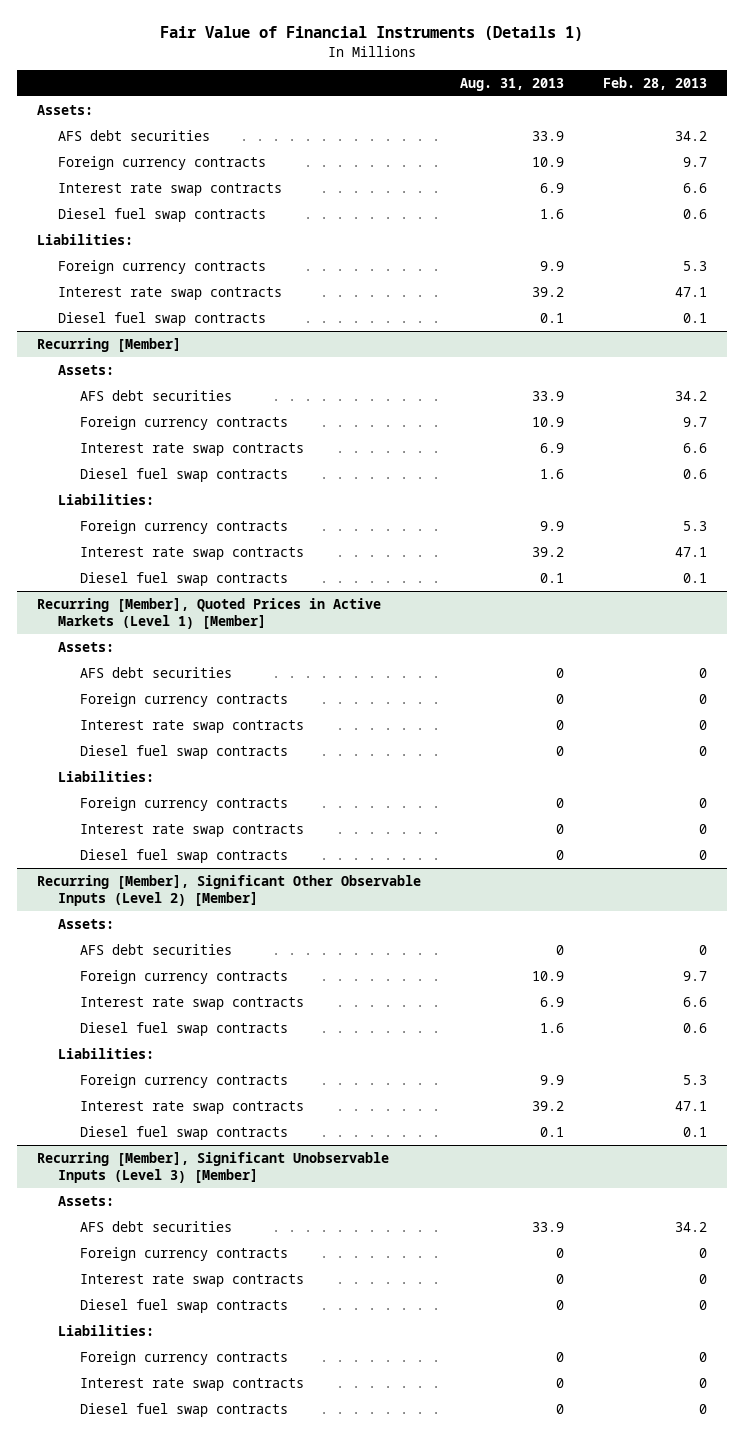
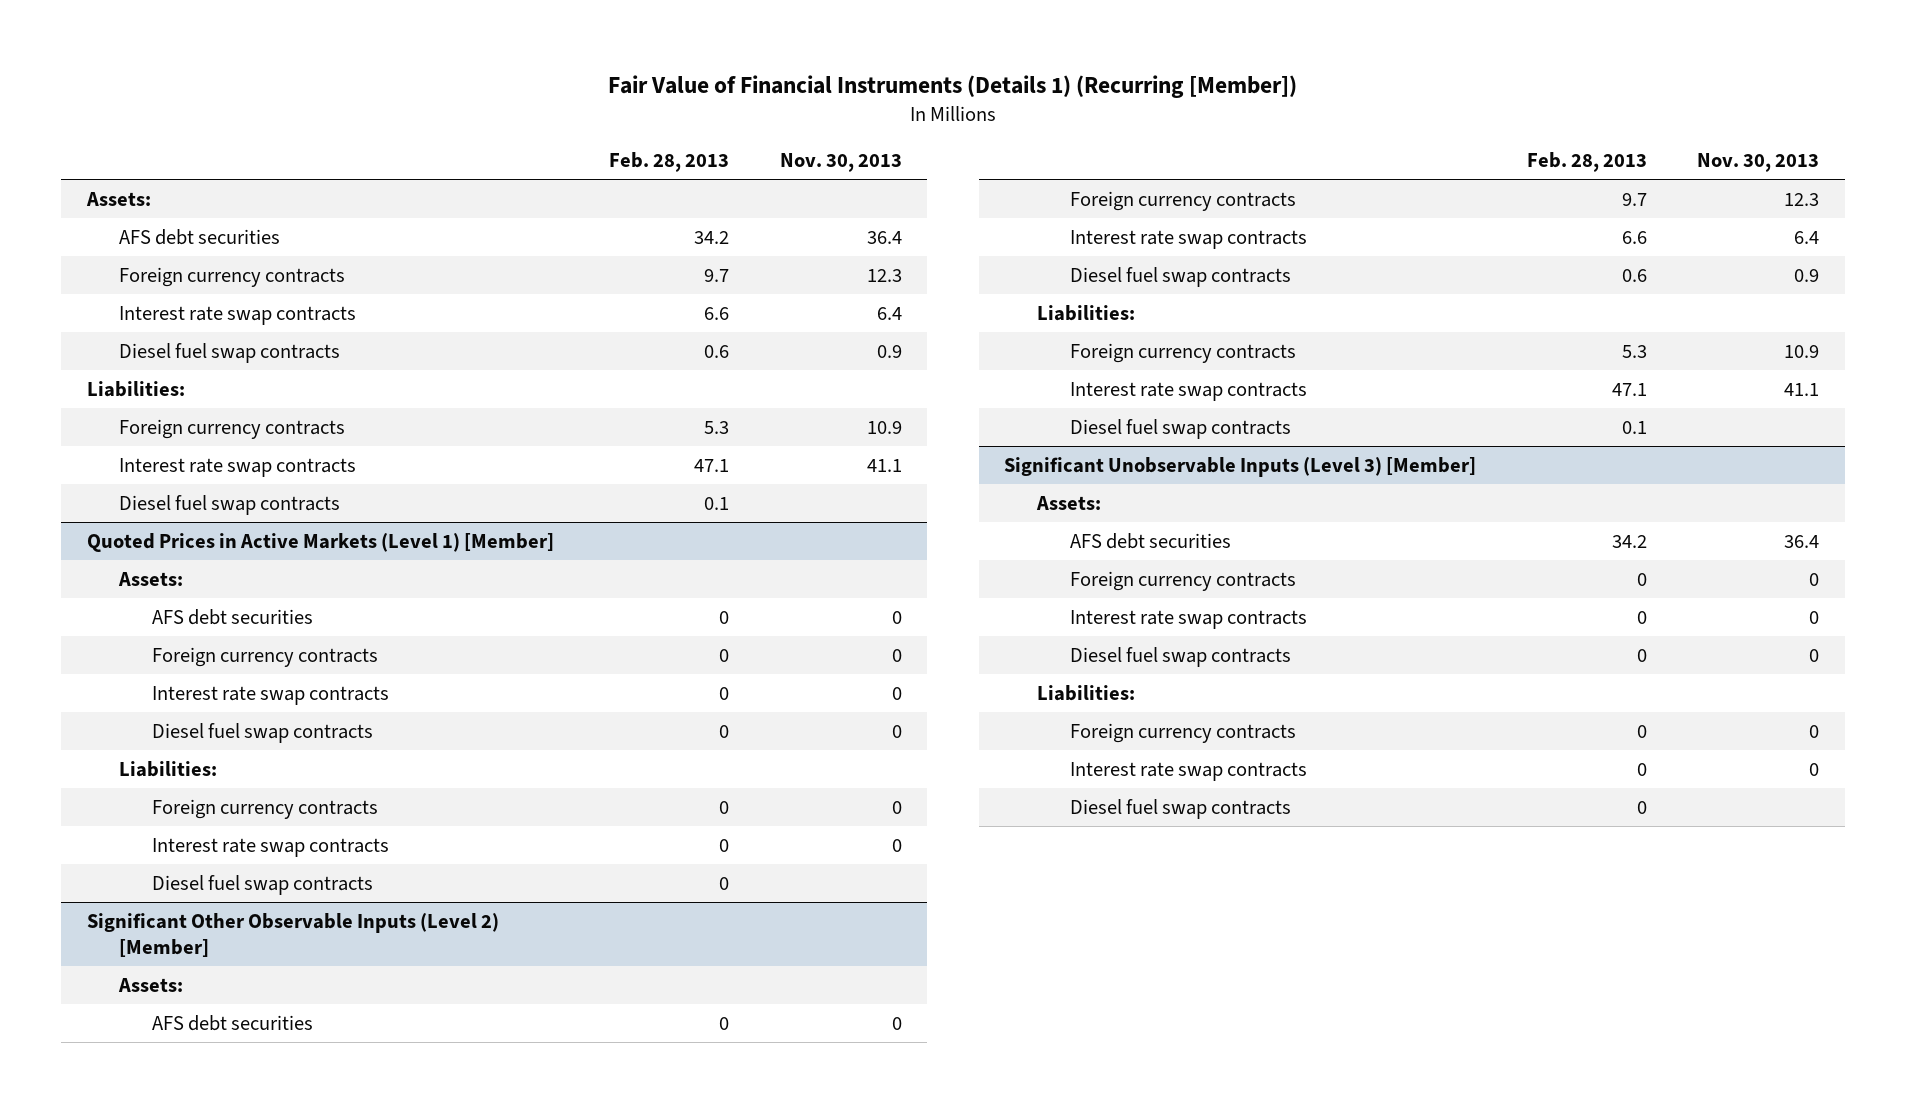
- Fair Value of Financial Instruments (Details 1)
+ Fair Value of Financial Instruments (Details 1) (Recurring [Member])
- | Aug. 31, 2013 | Feb. 28, 2013
+ | Feb. 28, 2013 | Nov. 30, 2013
- Recurring [Member]
- Assets:
- AFS debt securities | 33.9 | 34.2
- Foreign currency contracts | 10.9 | 9.7
- Interest rate swap contracts | 6.9 | 6.6
- Diesel fuel swap contracts | 1.6 | 0.6
- Liabilities:
- Foreign currency contracts | 9.9 | 5.3
- Interest rate swap contracts | 39.2 | 47.1
- Diesel fuel swap contracts | 0.1 | 0.1
- Recurring [Member], Quoted Prices in Active Markets (Level 1) [Member]
+ Quoted Prices in Active Markets (Level 1) [Member]
- Recurring [Member], Significant Other Observable Inputs (Level 2) [Member]
+ Significant Other Observable Inputs (Level 2) [Member]
- Recurring [Member], Significant Unobservable Inputs (Level 3) [Member]
+ Significant Unobservable Inputs (Level 3) [Member]

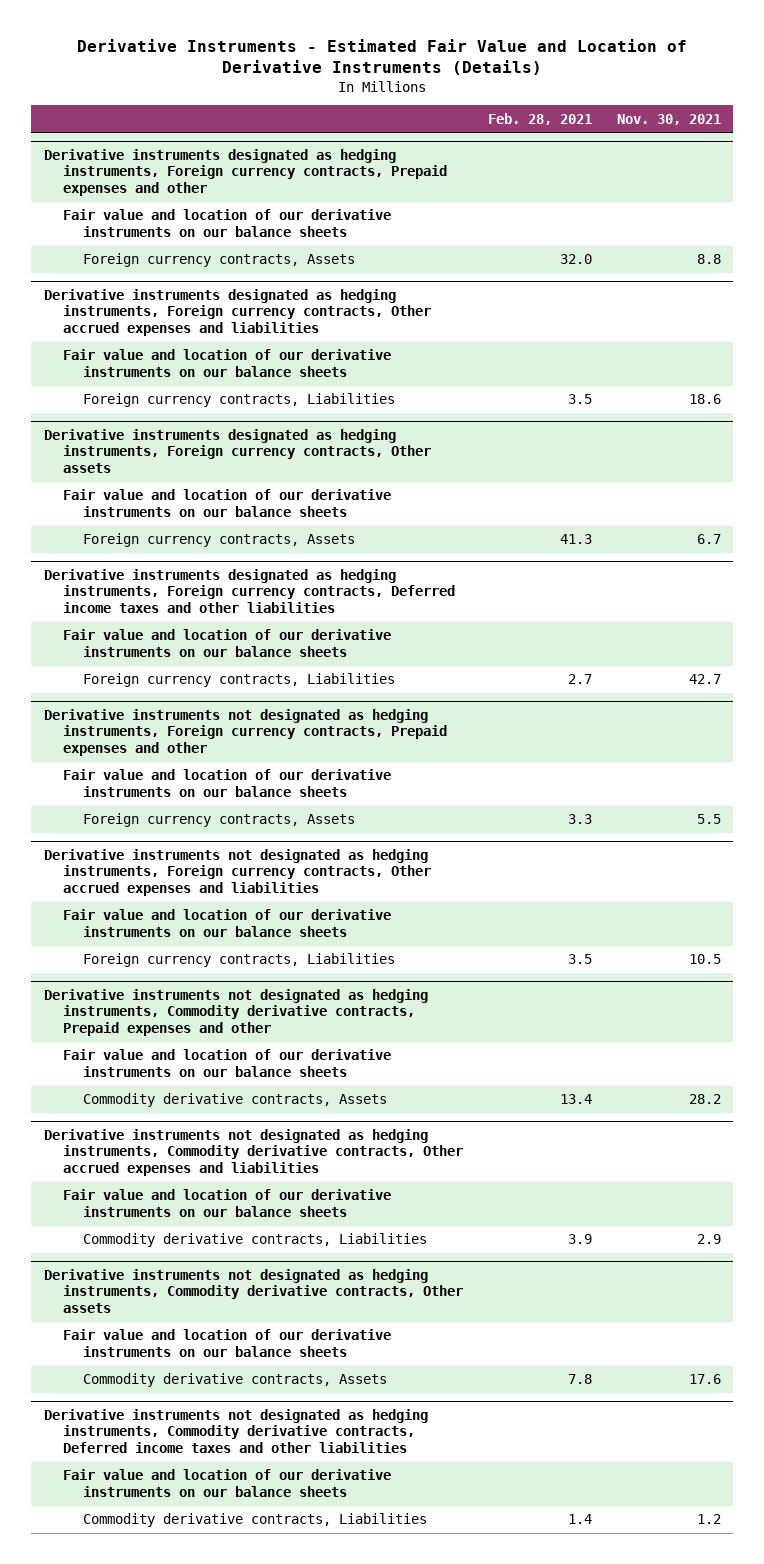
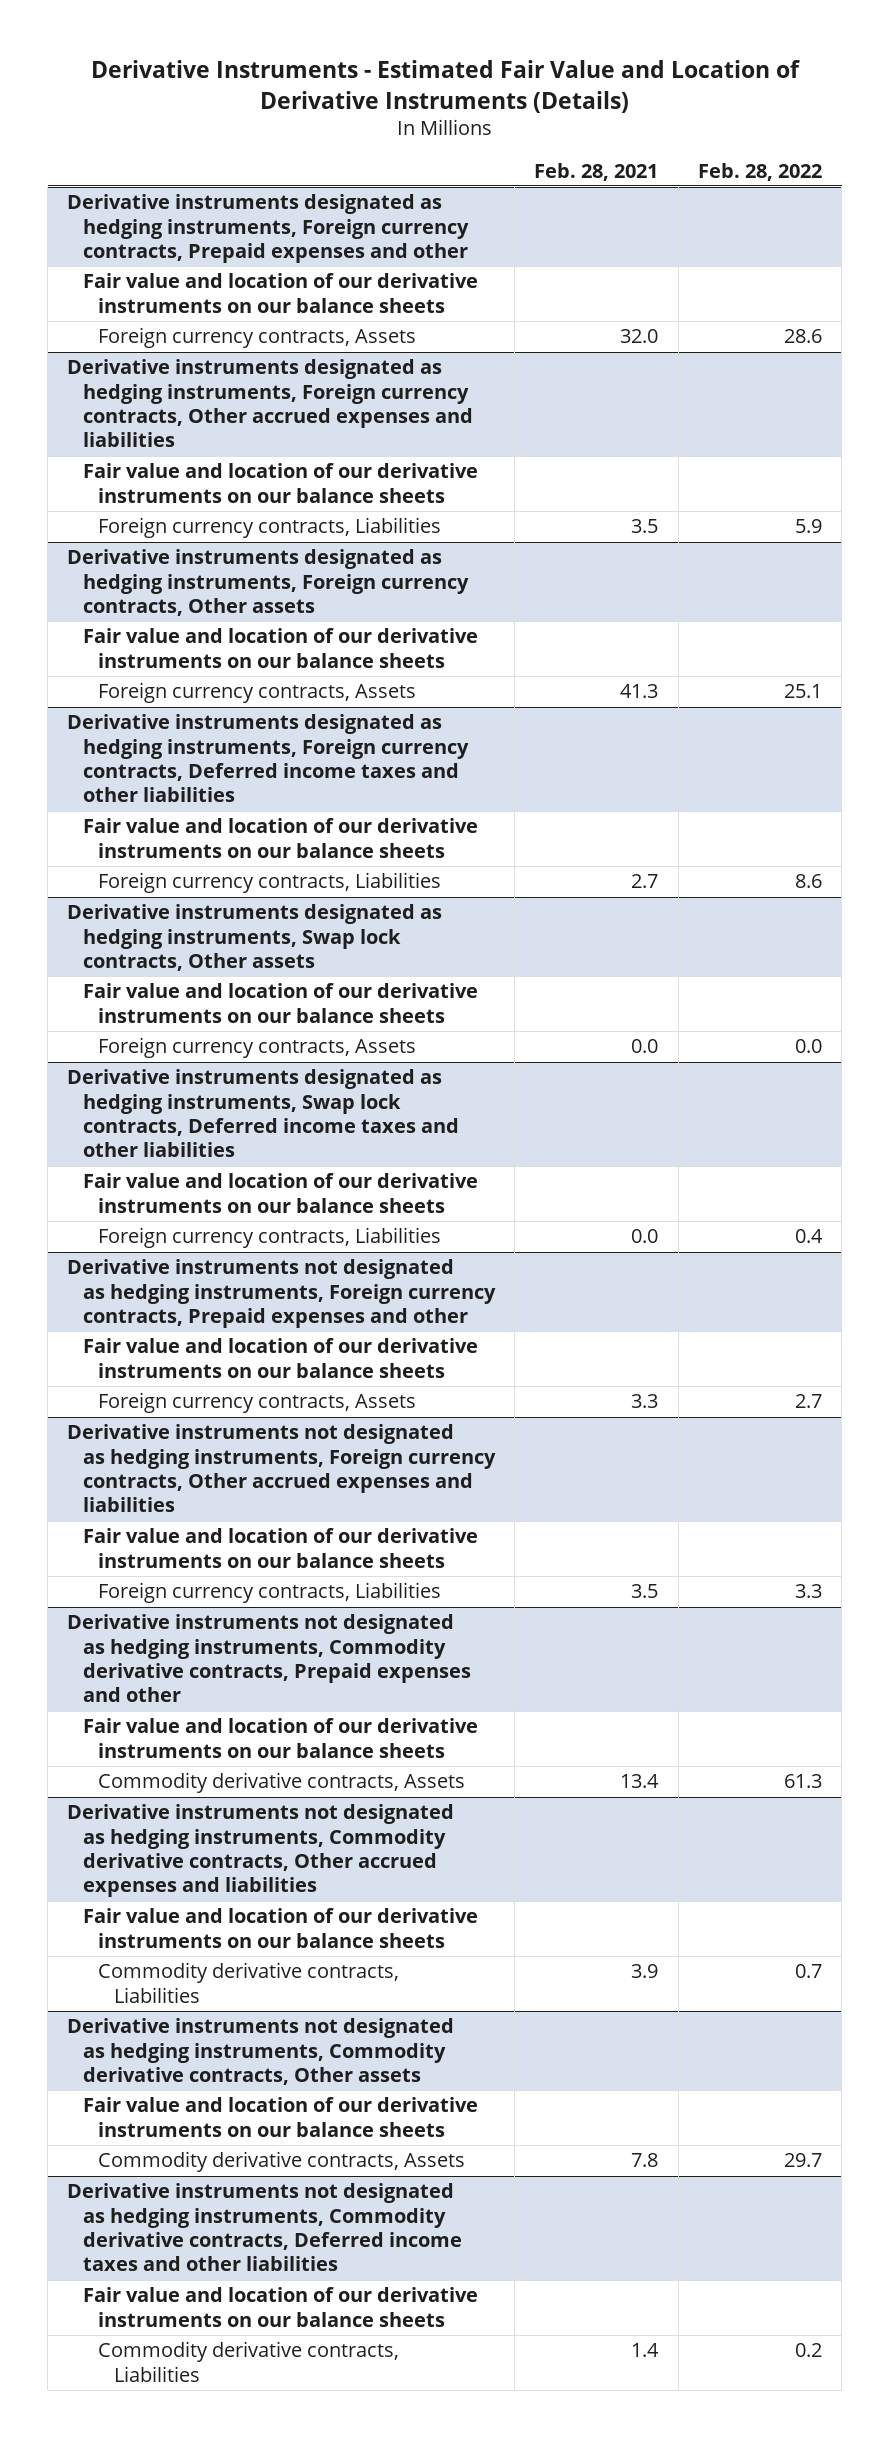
- | Feb. 28, 2021 | Nov. 30, 2021
+ | Feb. 28, 2021 | Feb. 28, 2022
+ Derivative instruments designated as hedging instruments, Swap lock contracts, Other assets
+ Fair value and location of our derivative instruments on our balance sheets
+ Foreign currency contracts, Assets | 0.0 | 0.0
+ Derivative instruments designated as hedging instruments, Swap lock contracts, Deferred income taxes and other liabilities
+ Fair value and location of our derivative instruments on our balance sheets
+ Foreign currency contracts, Liabilities | 0.0 | 0.4

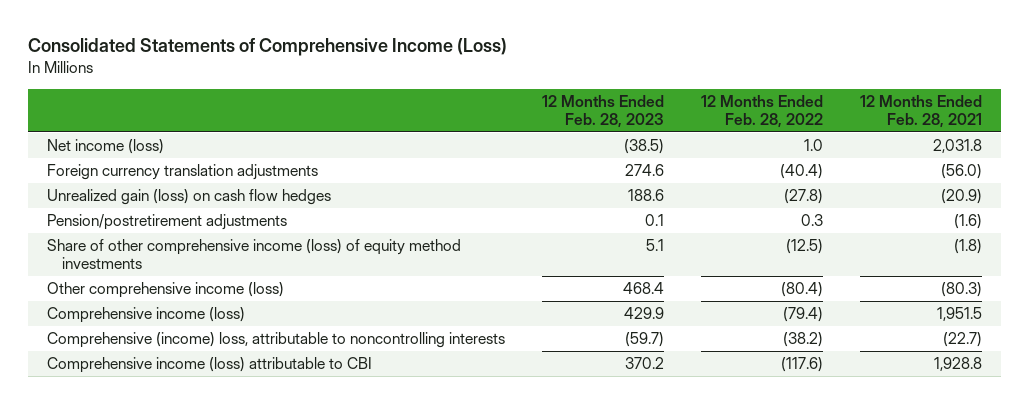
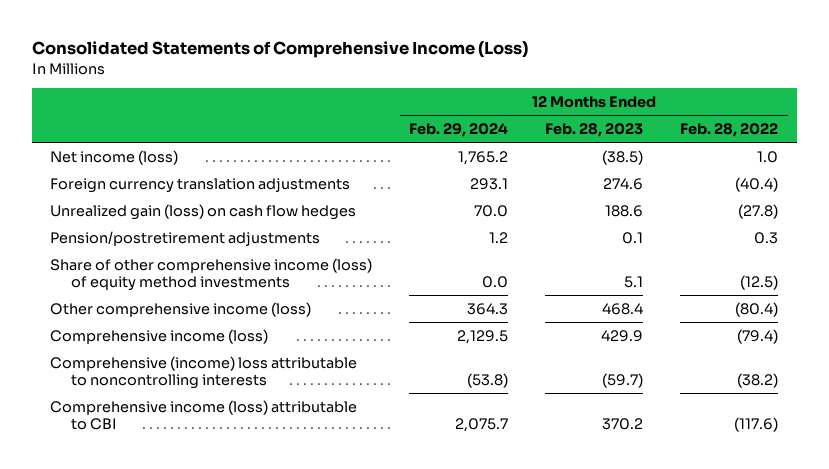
- | 12 Months Ended Feb. 28, 2023 | 12 Months Ended Feb. 28, 2022 | 12 Months Ended Feb. 28, 2021
+ | 12 Months Ended Feb. 29, 2024 | 12 Months Ended Feb. 28, 2023 | 12 Months Ended Feb. 28, 2022
- Comprehensive (income) loss, attributable to noncontrolling interests | (59.7) | (38.2) | (22.7)
+ Comprehensive (income) loss attributable to noncontrolling interests | (53.8) | (59.7) | (38.2)

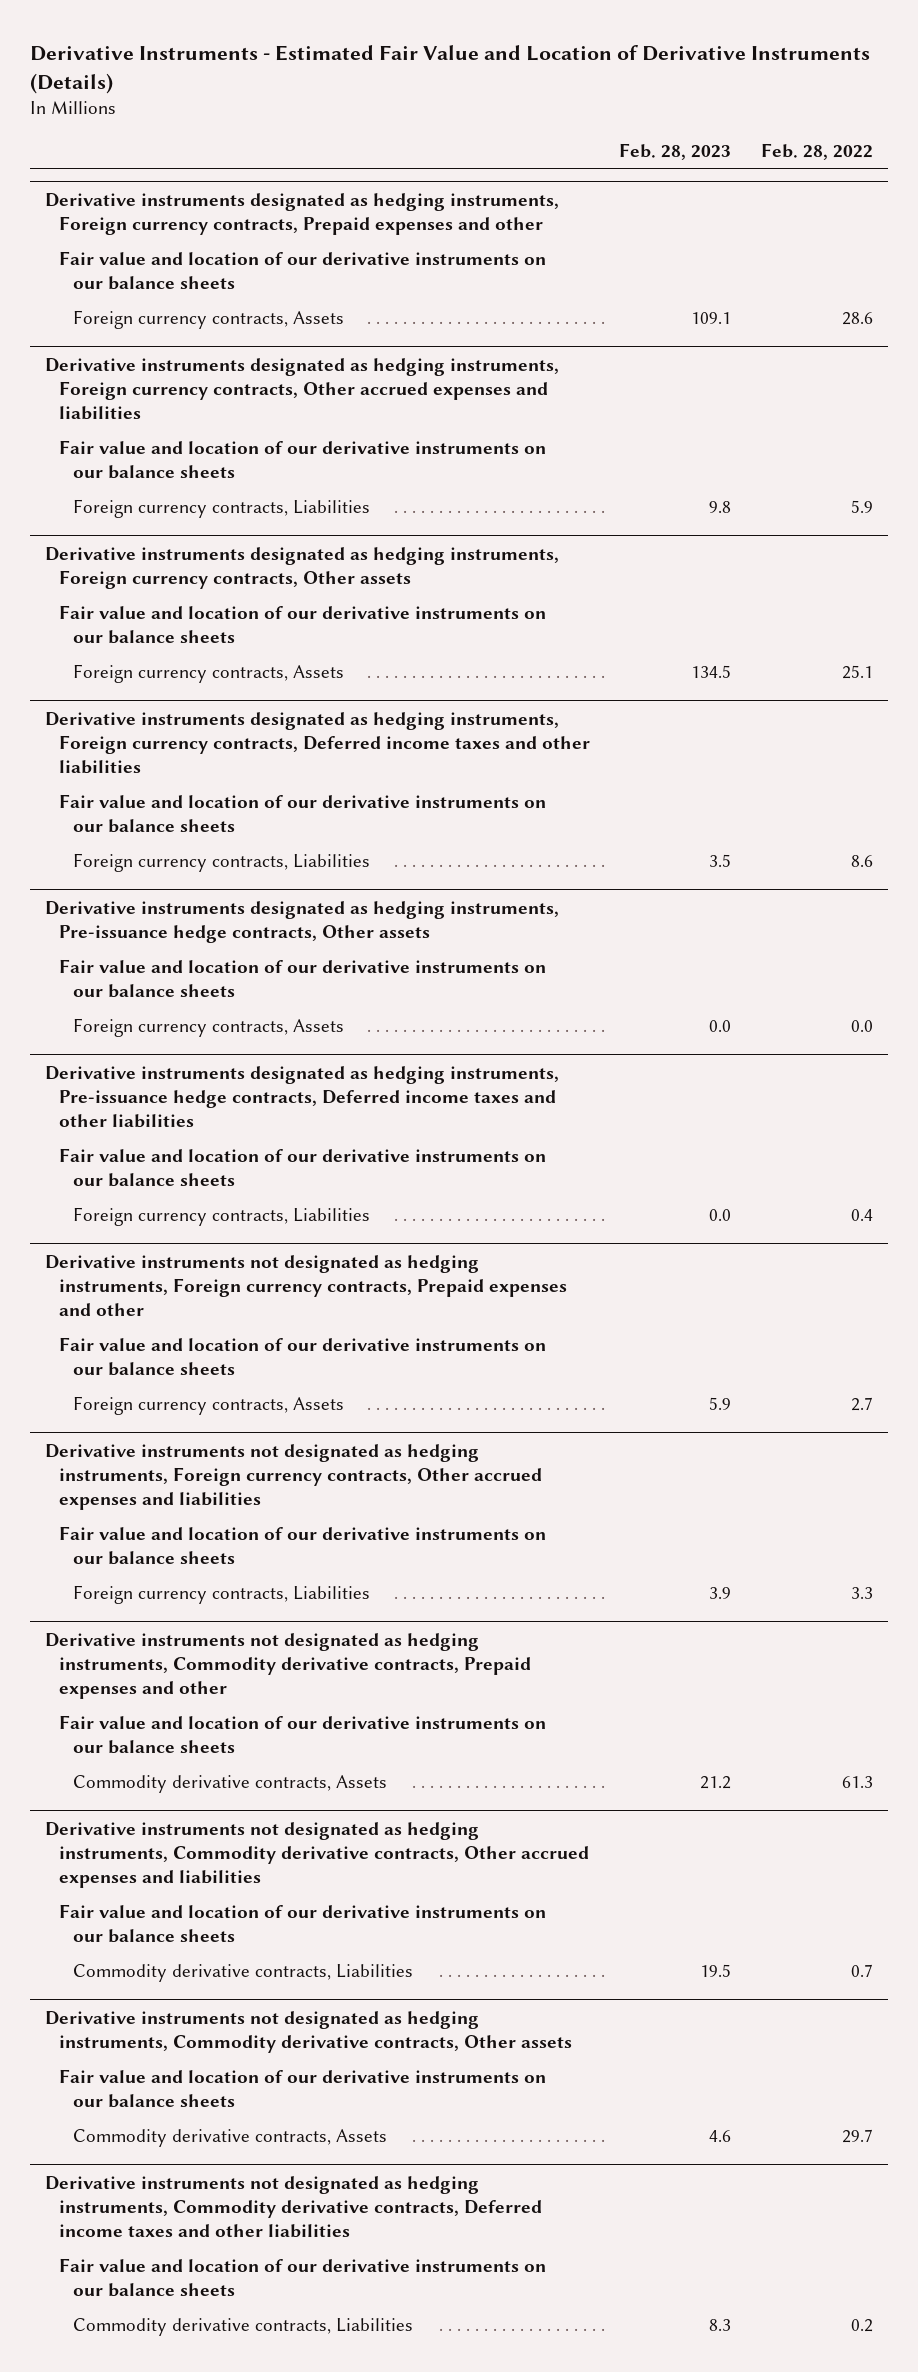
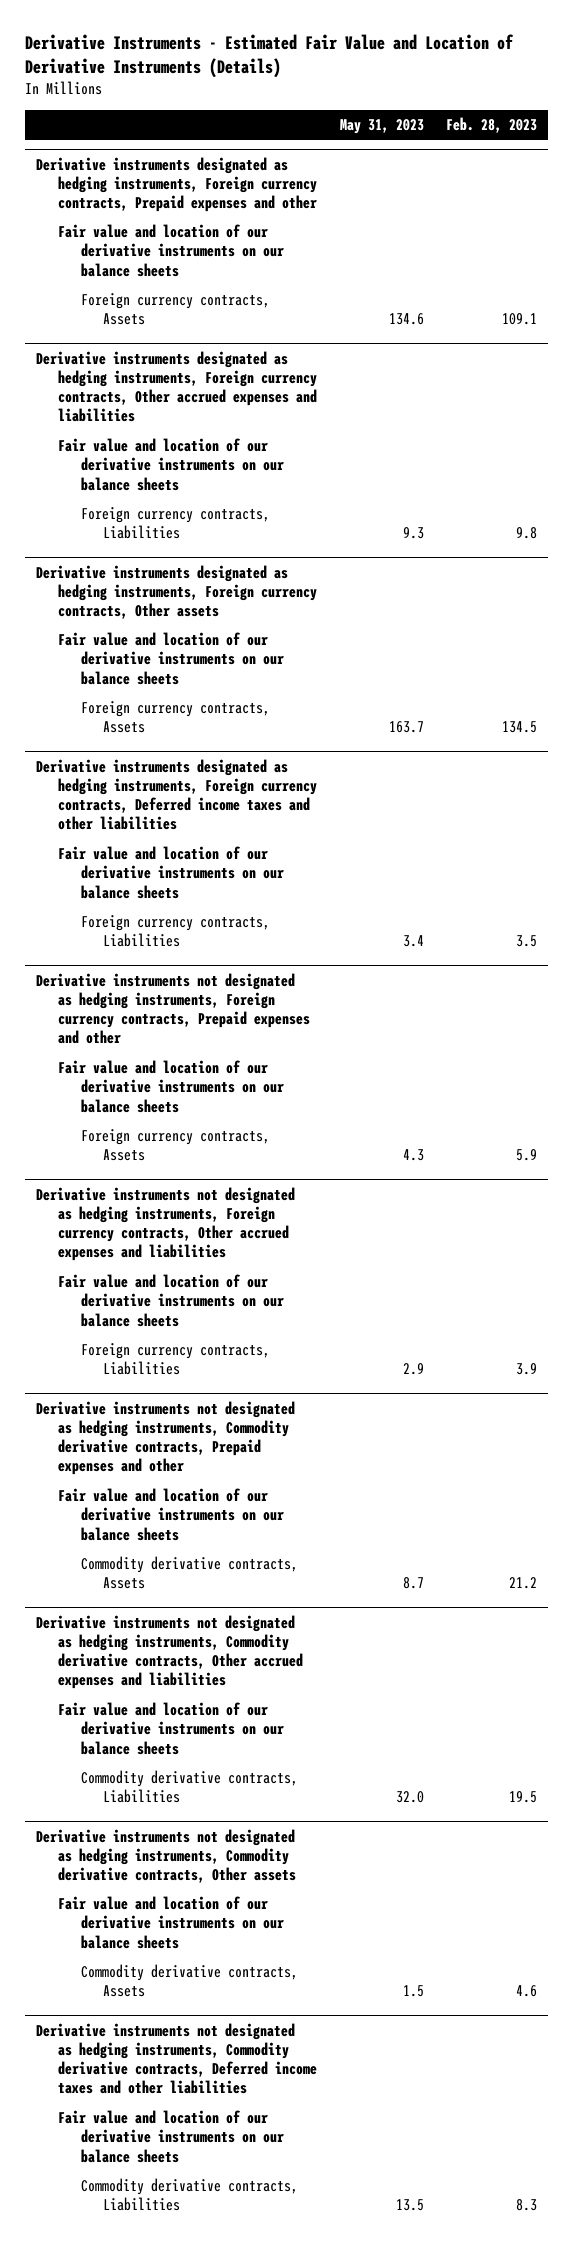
- | Feb. 28, 2023 | Feb. 28, 2022
+ | May 31, 2023 | Feb. 28, 2023
- Derivative instruments designated as hedging instruments, Pre-issuance hedge contracts, Other assets
- Fair value and location of our derivative instruments on our balance sheets
- Foreign currency contracts, Assets | 0.0 | 0.0
- Derivative instruments designated as hedging instruments, Pre-issuance hedge contracts, Deferred income taxes and other liabilities
- Fair value and location of our derivative instruments on our balance sheets
- Foreign currency contracts, Liabilities | 0.0 | 0.4

